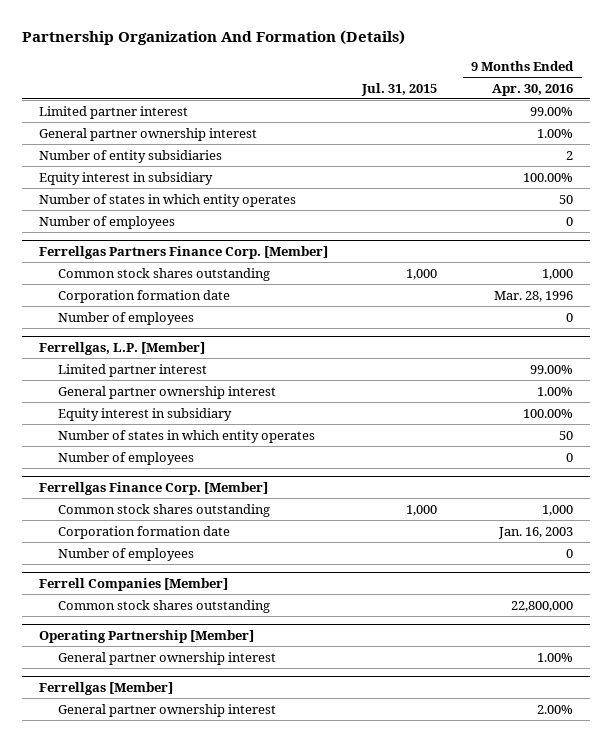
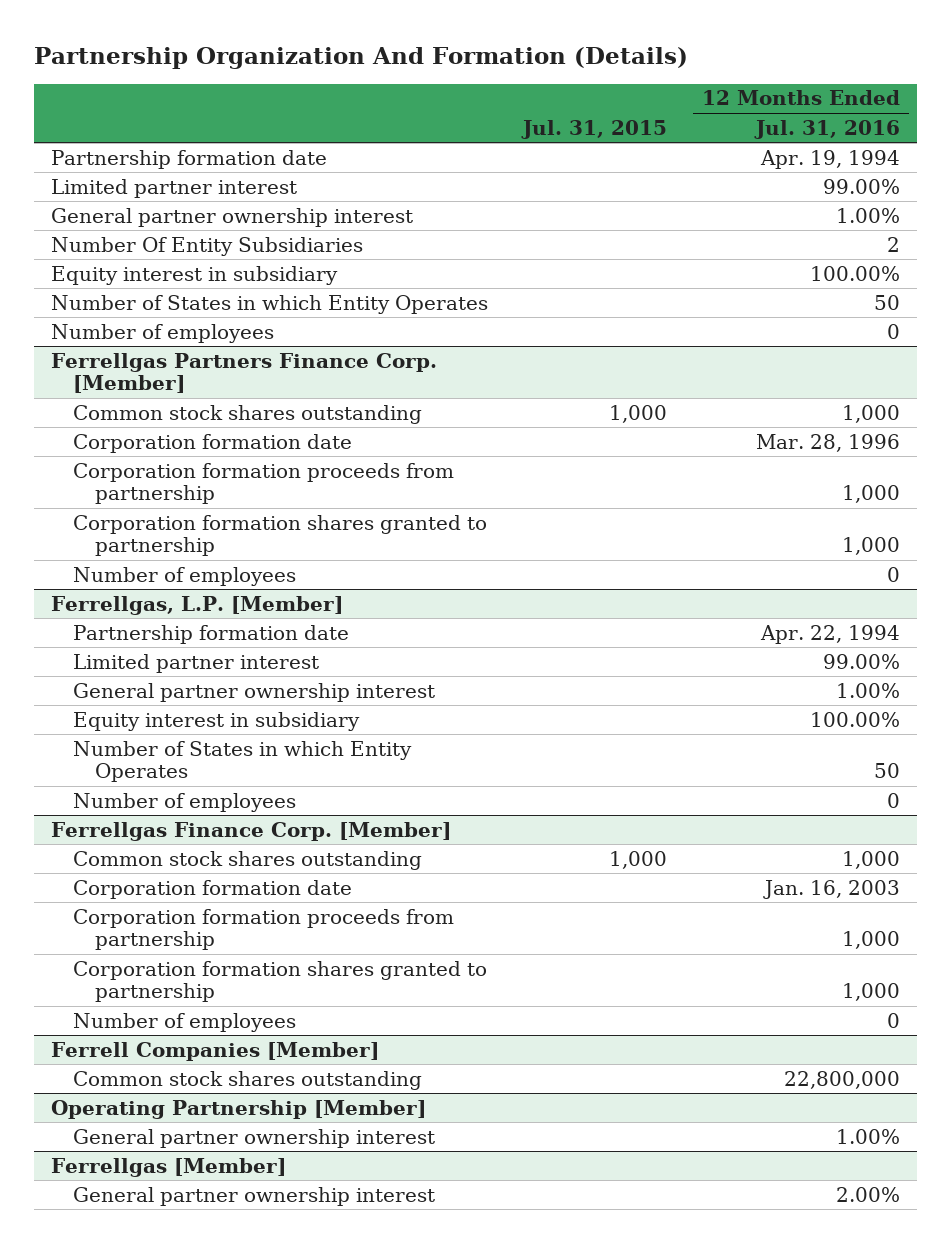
- | Jul. 31, 2015 | 9 Months Ended Apr. 30, 2016
+ | Jul. 31, 2015 | 12 Months Ended Jul. 31, 2016
+ Partnership formation date | | Apr. 19, 1994
- Number of entity subsidiaries | | 2
+ Number Of Entity Subsidiaries | | 2
- Number of states in which entity operates | | 50
+ Number of States in which Entity Operates | | 50
@ Ferrellgas Partners Finance Corp. [Member]
+ Corporation formation proceeds from partnership | | 1,000
+ Corporation formation shares granted to partnership | | 1,000
@ Ferrellgas, L.P. [Member]
+ Partnership formation date | | Apr. 22, 1994
- Number of states in which entity operates | | 50
+ Number of States in which Entity Operates | | 50
@ Ferrellgas Finance Corp. [Member]
+ Corporation formation proceeds from partnership | | 1,000
+ Corporation formation shares granted to partnership | | 1,000

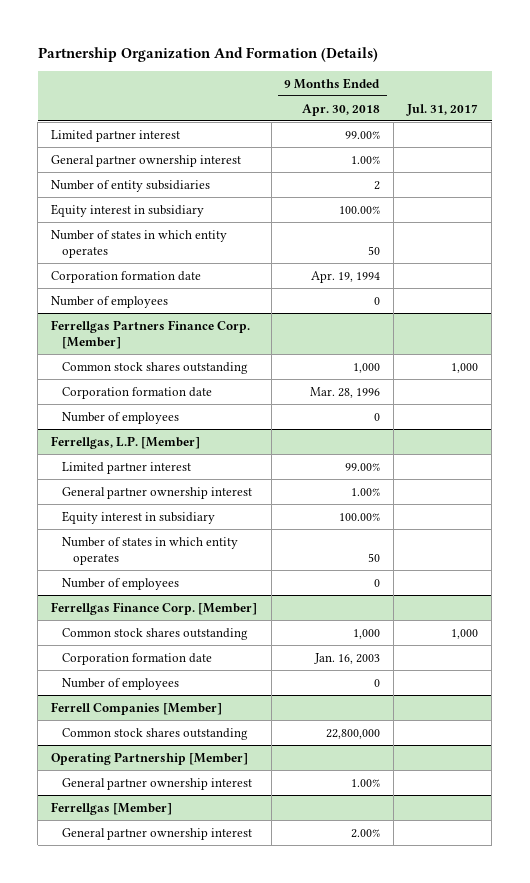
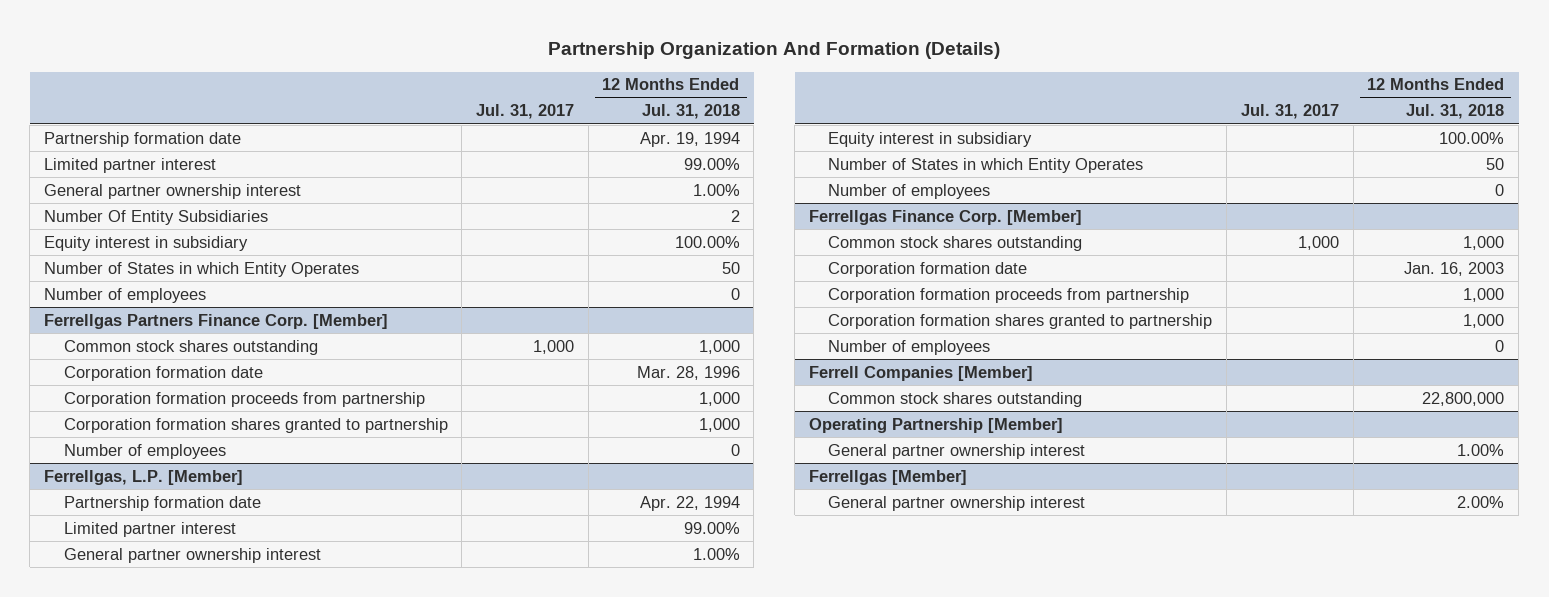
- | 9 Months Ended Apr. 30, 2018 | Jul. 31, 2017
+ | Jul. 31, 2017 | 12 Months Ended Jul. 31, 2018
+ Partnership formation date | | Apr. 19, 1994
- Number of entity subsidiaries | 2 |
+ Number Of Entity Subsidiaries | | 2
- Number of states in which entity operates | 50 |
- Corporation formation date | Apr. 19, 1994 |
+ Number of States in which Entity Operates | | 50
@ Ferrellgas Partners Finance Corp. [Member]
+ Corporation formation proceeds from partnership | | 1,000
+ Corporation formation shares granted to partnership | | 1,000
@ Ferrellgas, L.P. [Member]
+ Partnership formation date | | Apr. 22, 1994
- Number of states in which entity operates | 50 |
+ Number of States in which Entity Operates | | 50
@ Ferrellgas Finance Corp. [Member]
+ Corporation formation proceeds from partnership | | 1,000
+ Corporation formation shares granted to partnership | | 1,000

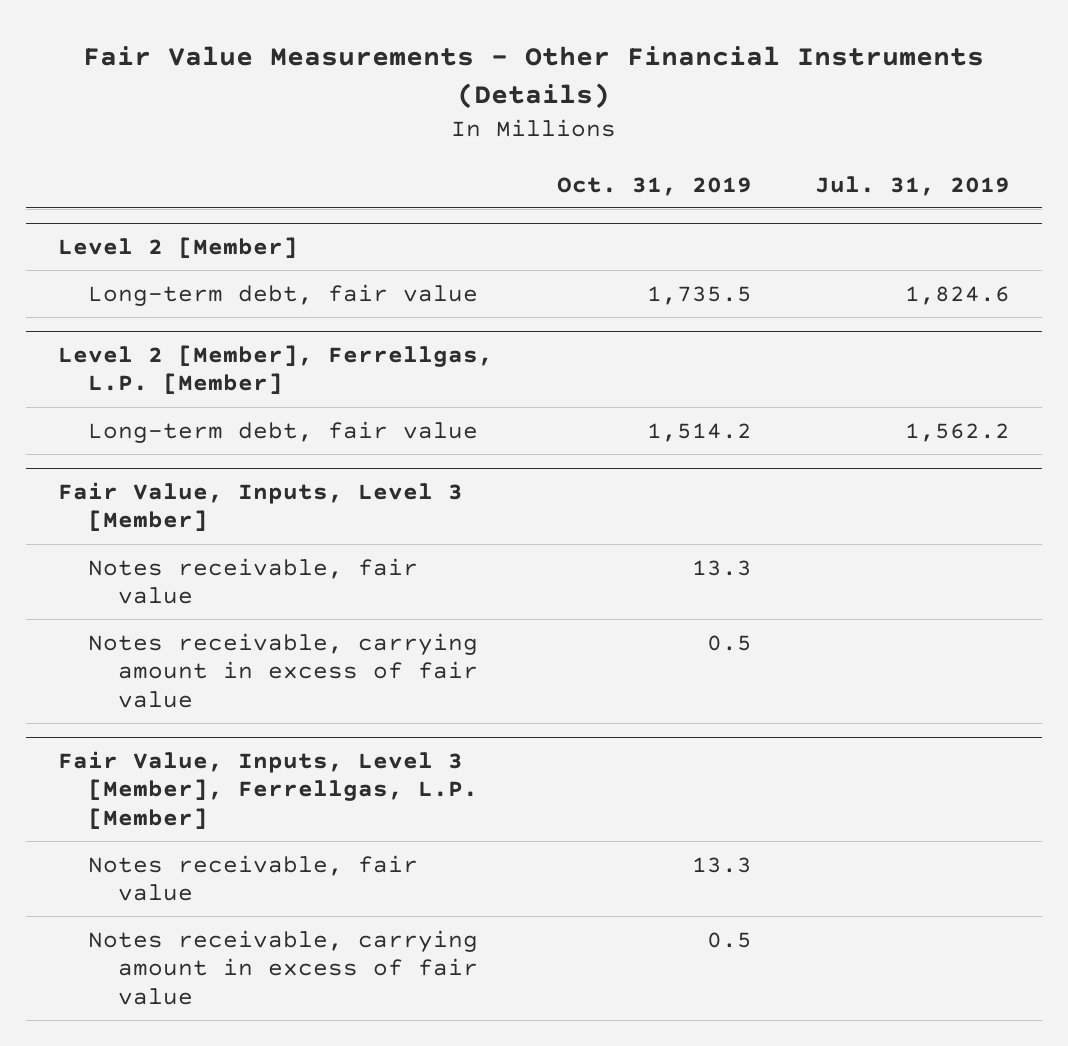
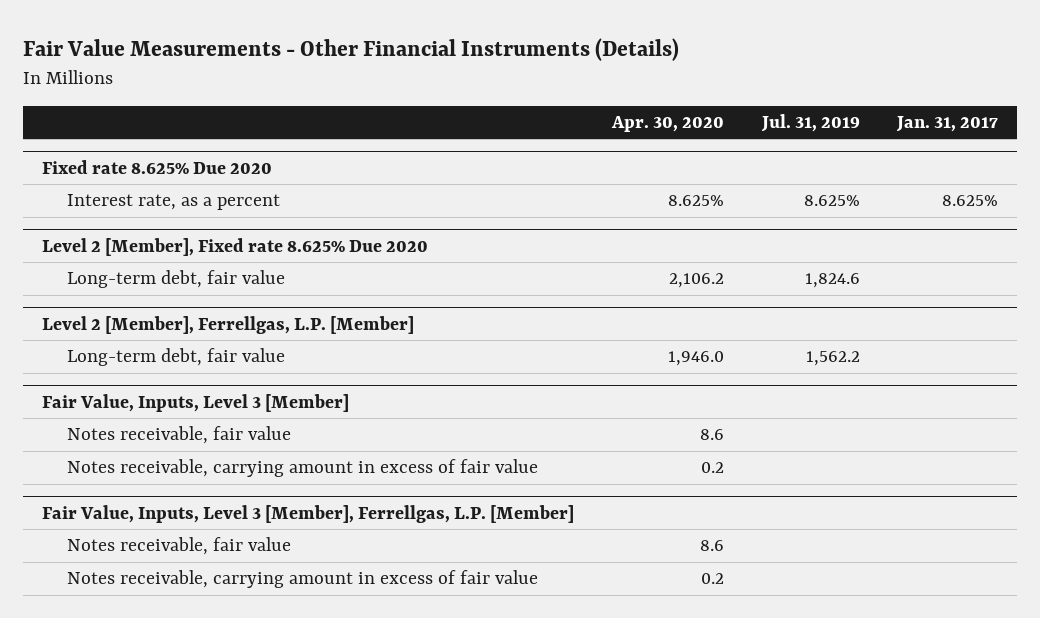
- | Oct. 31, 2019 | Jul. 31, 2019
+ | Apr. 30, 2020 | Jul. 31, 2019 | Jan. 31, 2017
- Level 2 [Member]
+ Fixed rate 8.625% Due 2020
+ Interest rate, as a percent | 8.625% | 8.625% | 8.625%
+ Level 2 [Member], Fixed rate 8.625% Due 2020

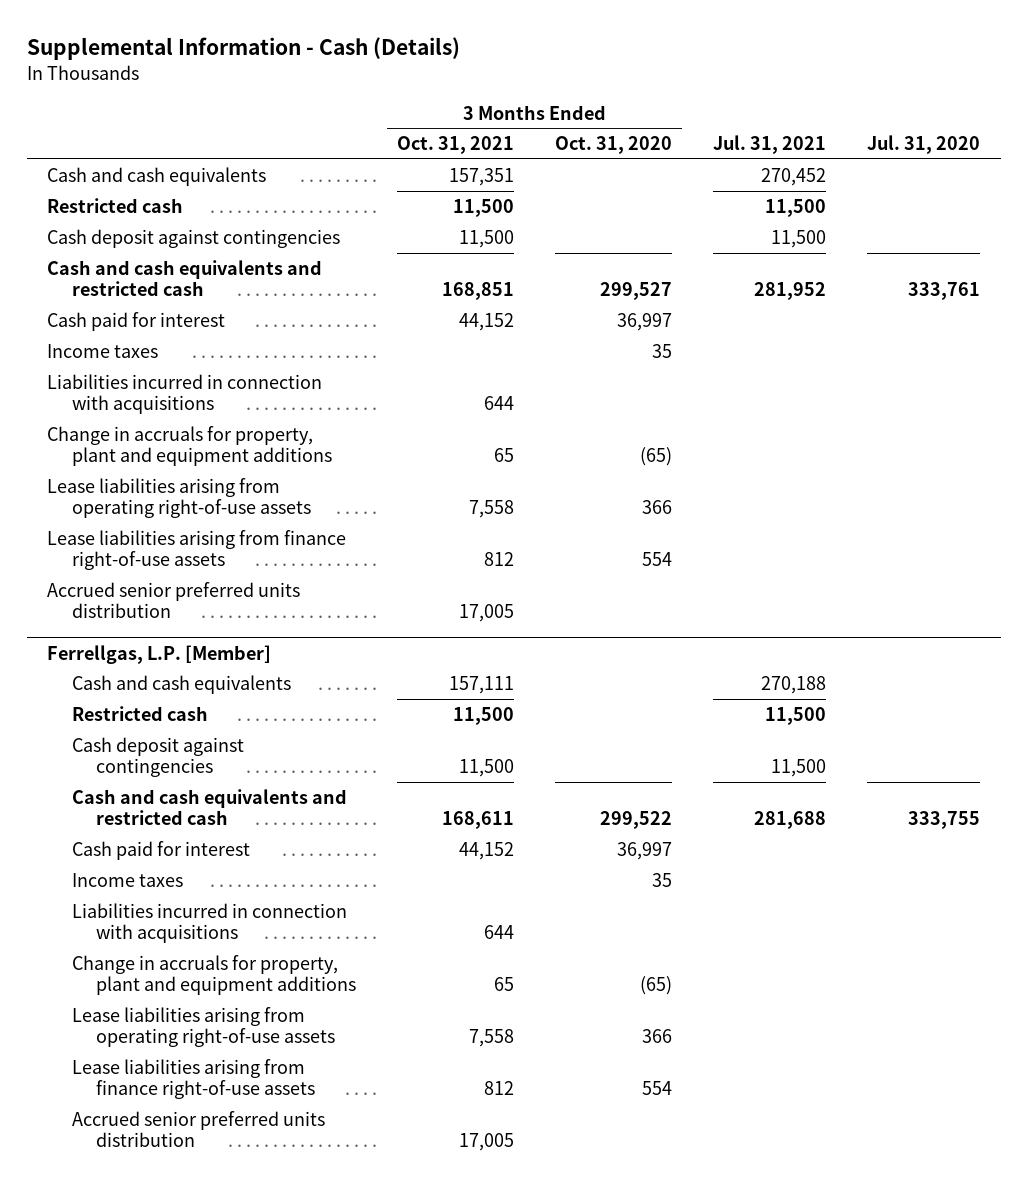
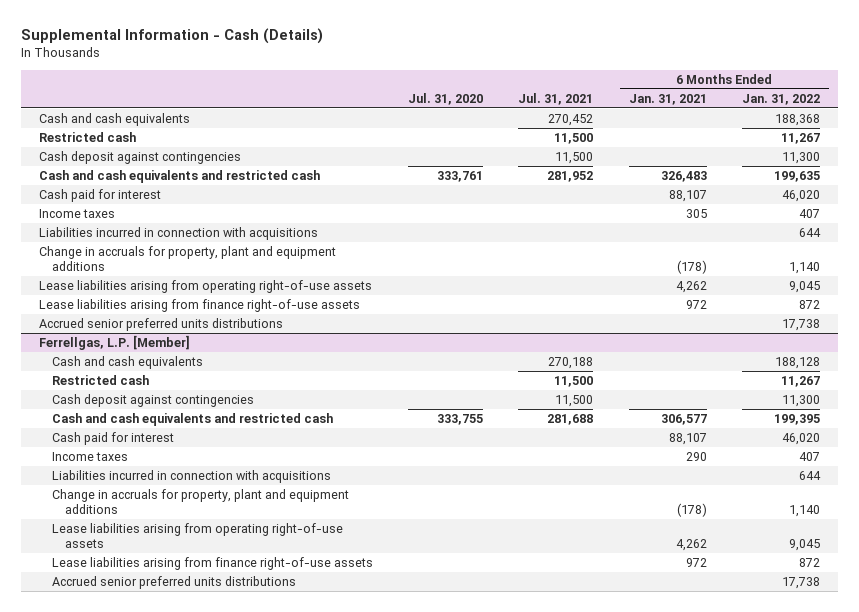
- | 3 Months Ended Oct. 31, 2021 | 3 Months Ended Oct. 31, 2020 | Jul. 31, 2021 | Jul. 31, 2020
+ | Jul. 31, 2020 | Jul. 31, 2021 | 6 Months Ended Jan. 31, 2021 | 6 Months Ended Jan. 31, 2022
- Accrued senior preferred units distribution | 17,005 | | |
+ Accrued senior preferred units distributions | | | | 17,738
@ Ferrellgas, L.P. [Member]
- Accrued senior preferred units distribution | 17,005 | | |
+ Accrued senior preferred units distributions | | | | 17,738

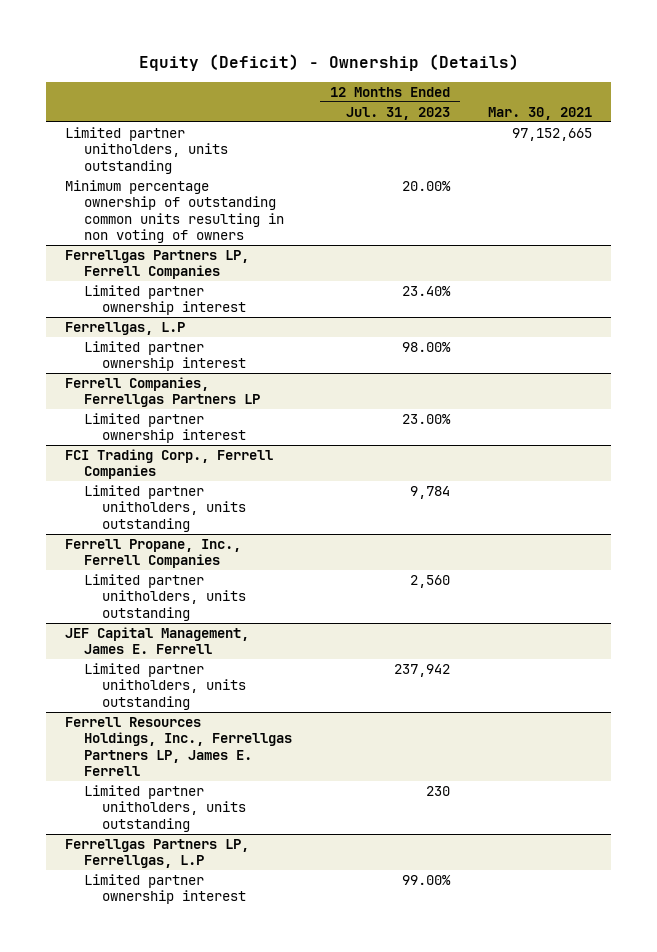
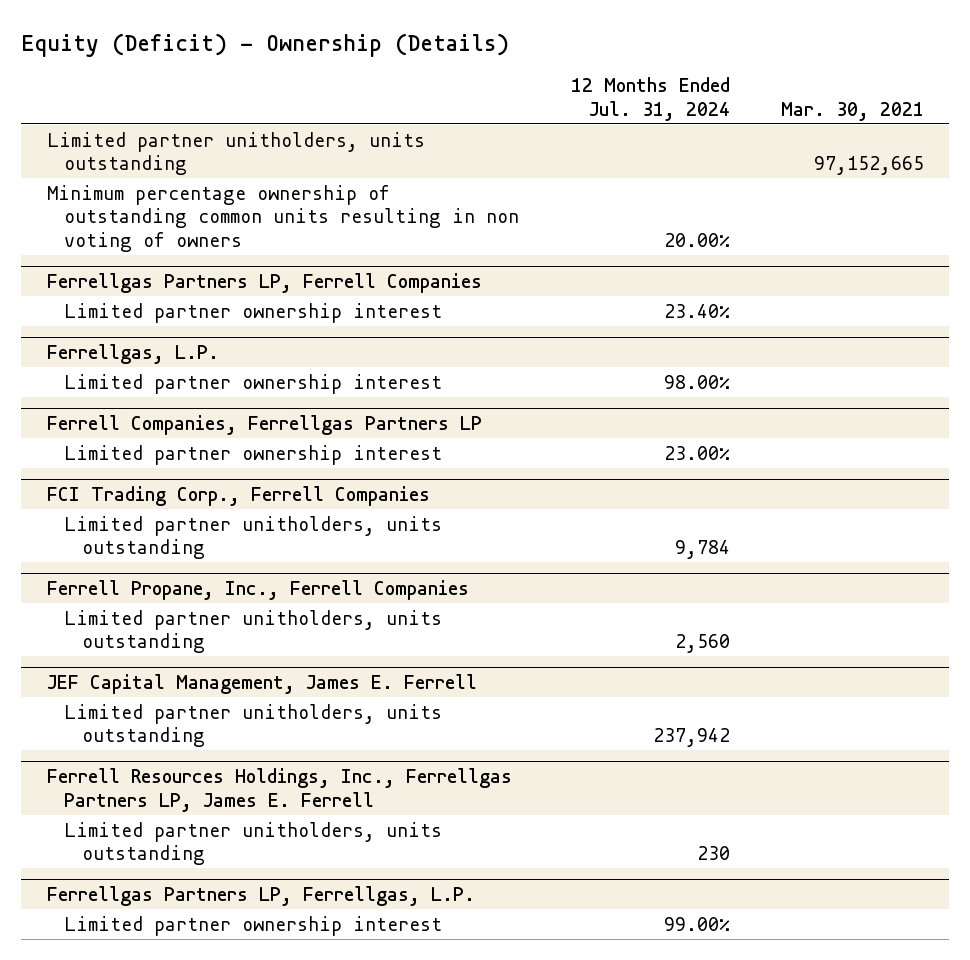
- | 12 Months Ended Jul. 31, 2023 | Mar. 30, 2021
+ | 12 Months Ended Jul. 31, 2024 | Mar. 30, 2021
- Ferrellgas, L.P
+ Ferrellgas, L.P.
- Ferrellgas Partners LP, Ferrellgas, L.P
+ Ferrellgas Partners LP, Ferrellgas, L.P.

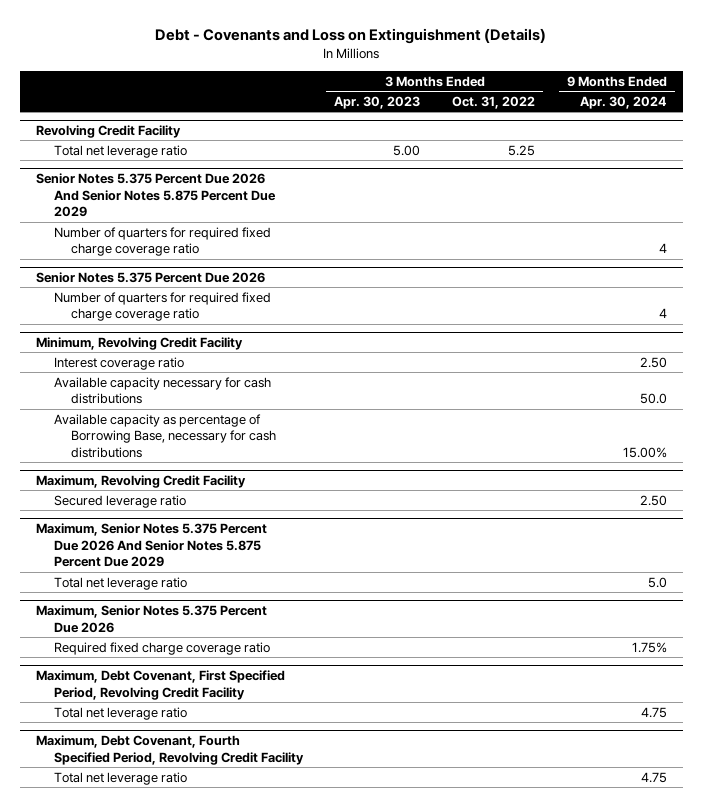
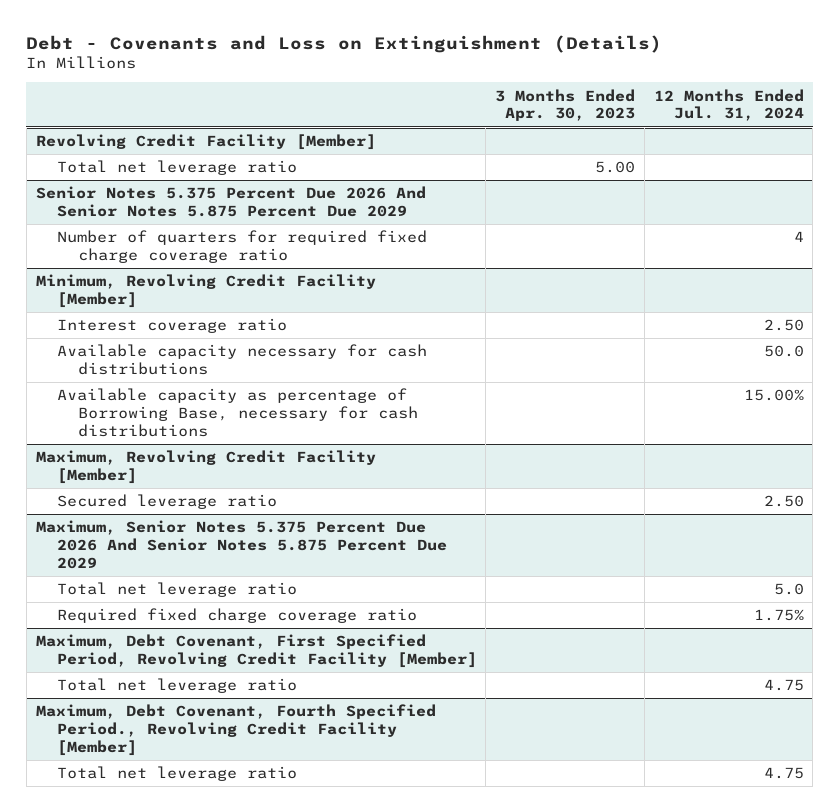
- | 3 Months Ended Apr. 30, 2023 | 3 Months Ended Oct. 31, 2022 | 9 Months Ended Apr. 30, 2024
+ | 3 Months Ended Apr. 30, 2023 | 12 Months Ended Jul. 31, 2024
- Revolving Credit Facility
+ Revolving Credit Facility [Member]
- Senior Notes 5.375 Percent Due 2026
- Number of quarters for required fixed charge coverage ratio | | | 4
- Minimum, Revolving Credit Facility
+ Minimum, Revolving Credit Facility [Member]
- Maximum, Revolving Credit Facility
+ Maximum, Revolving Credit Facility [Member]
- Maximum, Senior Notes 5.375 Percent Due 2026
- Required fixed charge coverage ratio | | | 1.75%
- Maximum, Debt Covenant, First Specified Period, Revolving Credit Facility
@ Maximum, Senior Notes 5.375 Percent Due 2026 And Senior Notes 5.875 Percent Due 2029
+ Required fixed charge coverage ratio | | 1.75%
+ Maximum, Debt Covenant, First Specified Period, Revolving Credit Facility [Member]
- Maximum, Debt Covenant, Fourth Specified Period, Revolving Credit Facility
+ Maximum, Debt Covenant, Fourth Specified Period., Revolving Credit Facility [Member]

